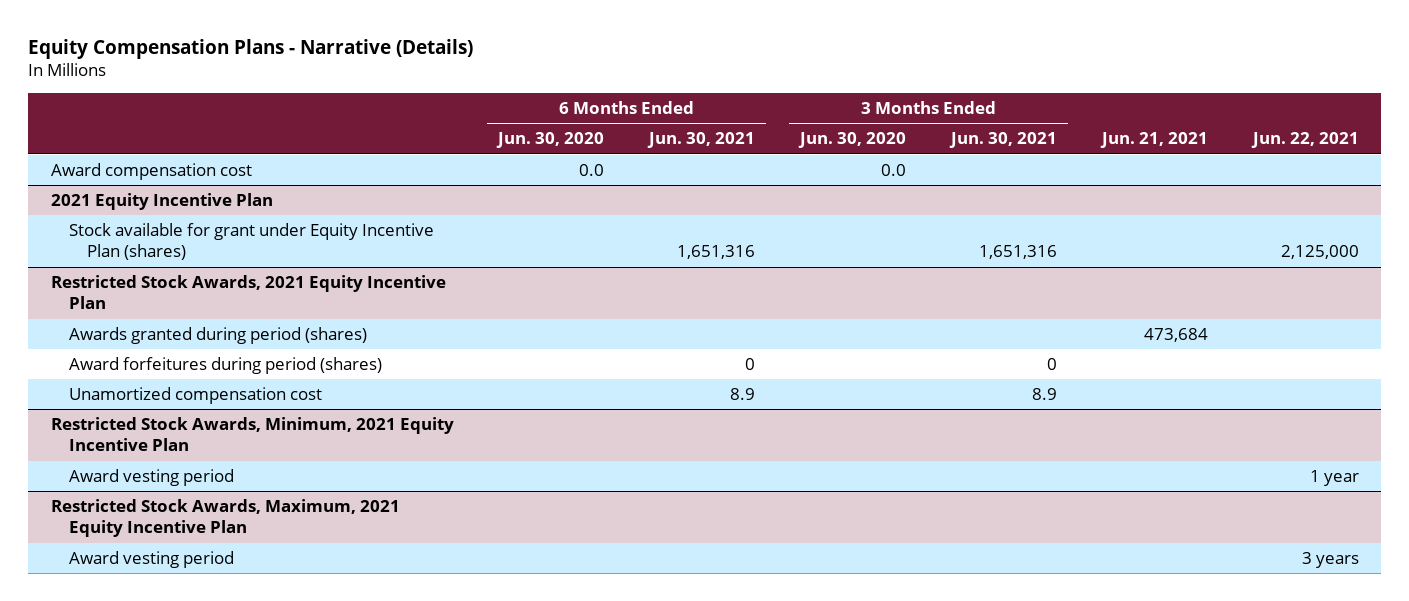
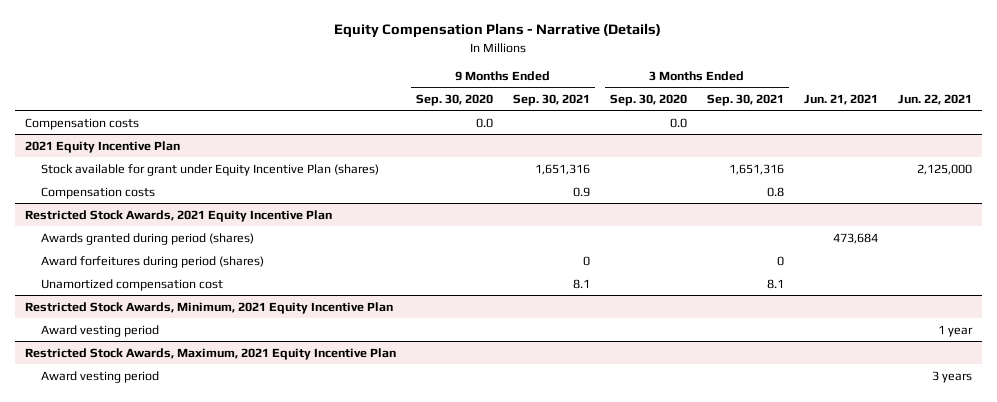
- | 6 Months Ended Jun. 30, 2020 | 6 Months Ended Jun. 30, 2021 | 3 Months Ended Jun. 30, 2020 | 3 Months Ended Jun. 30, 2021 | Jun. 21, 2021 | Jun. 22, 2021
+ | 9 Months Ended Sep. 30, 2020 | 9 Months Ended Sep. 30, 2021 | 3 Months Ended Sep. 30, 2020 | 3 Months Ended Sep. 30, 2021 | Jun. 21, 2021 | Jun. 22, 2021
- Award compensation cost | 0.0 | | 0.0 | | |
+ Compensation costs | 0.0 | | 0.0 | | |
@ 2021 Equity Incentive Plan
+ Compensation costs | | 0.9 | | 0.8 | |

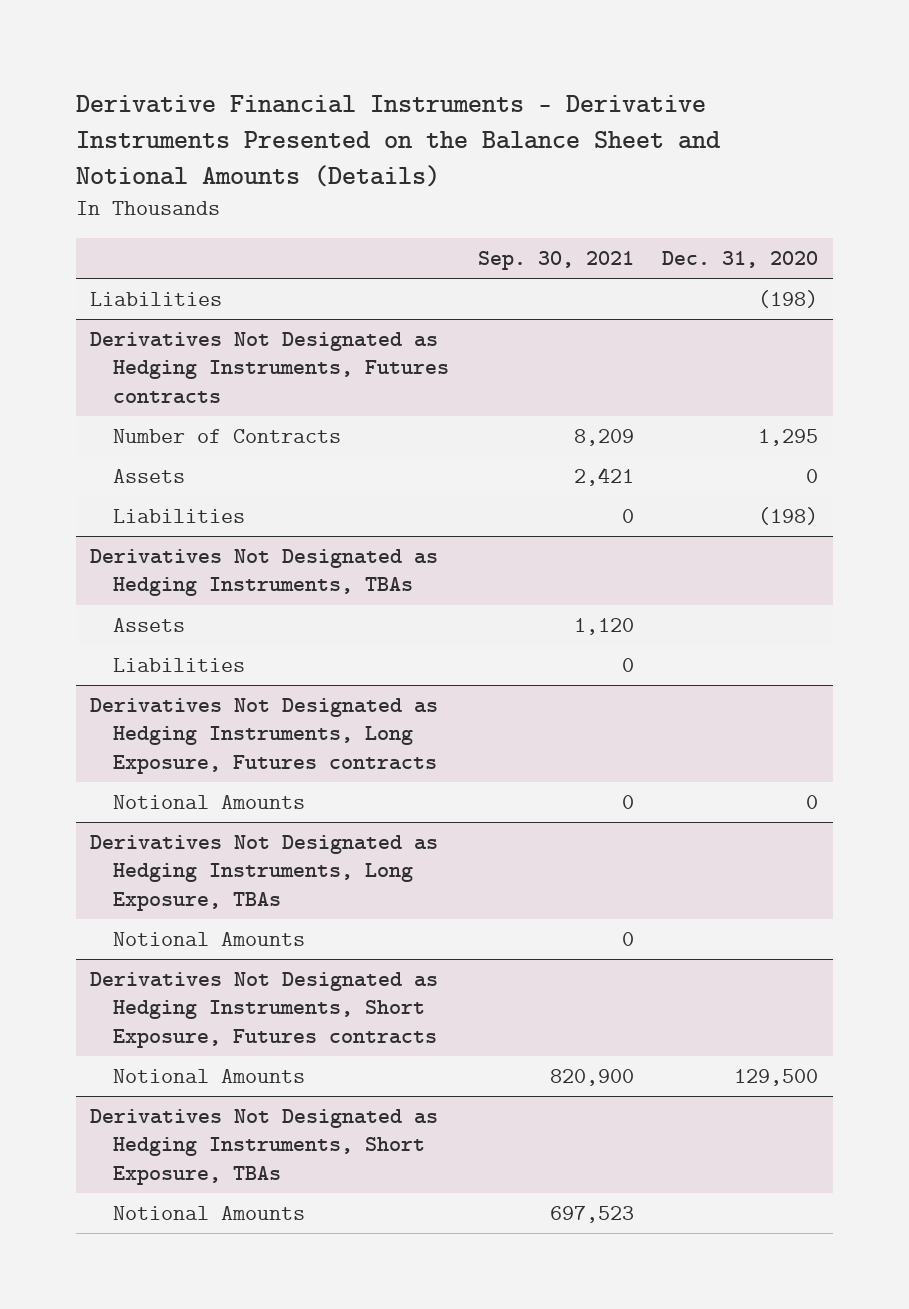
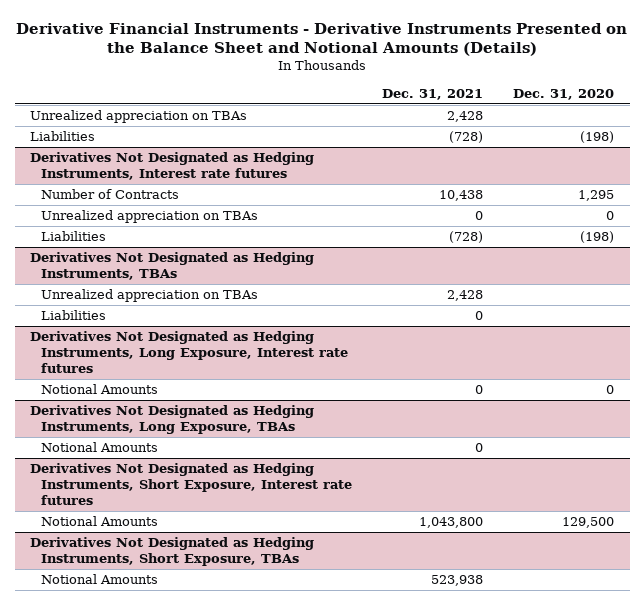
- | Sep. 30, 2021 | Dec. 31, 2020
+ | Dec. 31, 2021 | Dec. 31, 2020
+ Unrealized appreciation on TBAs | 2,428 |
- Derivatives Not Designated as Hedging Instruments, Futures contracts
+ Derivatives Not Designated as Hedging Instruments, Interest rate futures
- Assets | 2,421 | 0
+ Unrealized appreciation on TBAs | 0 | 0
@ Derivatives Not Designated as Hedging Instruments, TBAs
- Assets | 1,120 |
+ Unrealized appreciation on TBAs | 2,428 |
- Derivatives Not Designated as Hedging Instruments, Long Exposure, Futures contracts
+ Derivatives Not Designated as Hedging Instruments, Long Exposure, Interest rate futures
- Derivatives Not Designated as Hedging Instruments, Short Exposure, Futures contracts
+ Derivatives Not Designated as Hedging Instruments, Short Exposure, Interest rate futures

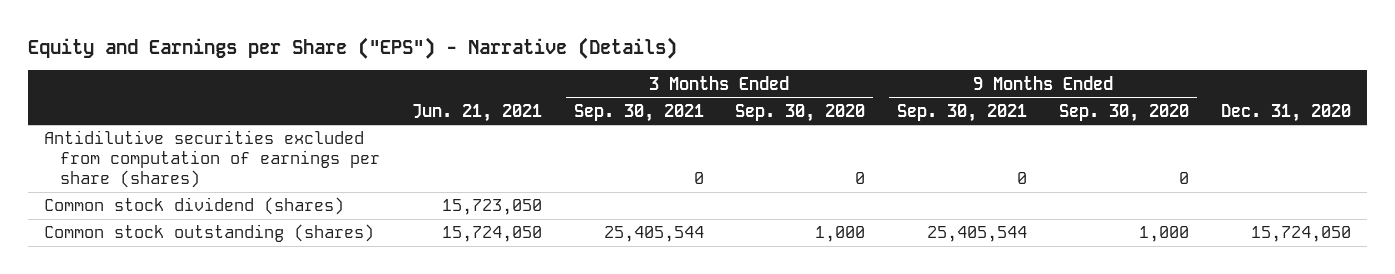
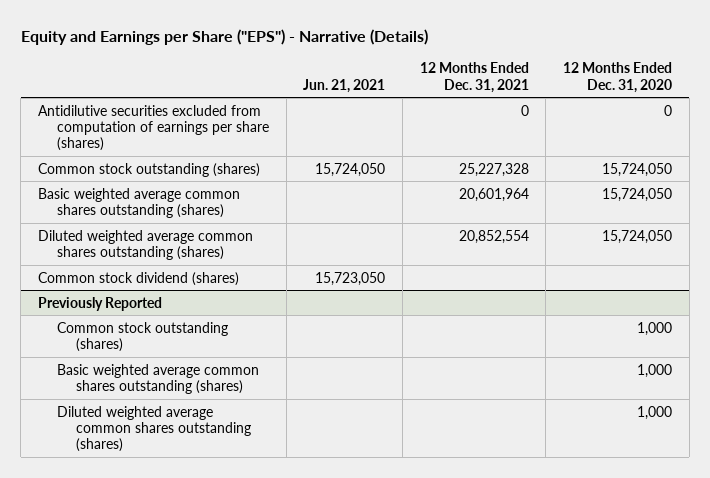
- | Jun. 21, 2021 | 3 Months Ended Sep. 30, 2021 | 3 Months Ended Sep. 30, 2020 | 9 Months Ended Sep. 30, 2021 | 9 Months Ended Sep. 30, 2020 | Dec. 31, 2020
+ | Jun. 21, 2021 | 12 Months Ended Dec. 31, 2021 | 12 Months Ended Dec. 31, 2020
+ Basic weighted average common shares outstanding (shares) | | 20,601,964 | 15,724,050
+ Diluted weighted average common shares outstanding (shares) | | 20,852,554 | 15,724,050
moved down: Common stock dividend (shares) | 15,723,050 | |
+ Previously Reported
+ Common stock outstanding (shares) | | | 1,000
+ Basic weighted average common shares outstanding (shares) | | | 1,000
+ Diluted weighted average common shares outstanding (shares) | | | 1,000

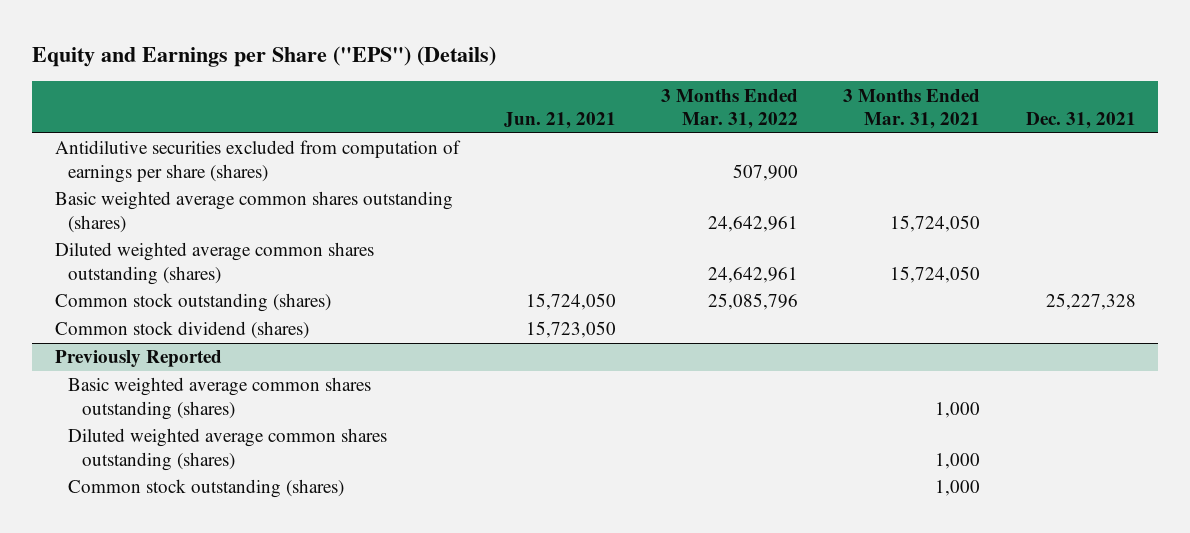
- Equity and Earnings per Share ("EPS") - Narrative (Details)
+ Equity and Earnings per Share ("EPS") (Details)
- | Jun. 21, 2021 | 12 Months Ended Dec. 31, 2021 | 12 Months Ended Dec. 31, 2020
+ | Jun. 21, 2021 | 3 Months Ended Mar. 31, 2022 | 3 Months Ended Mar. 31, 2021 | Dec. 31, 2021
moved down: Common stock outstanding (shares) | 15,724,050 | 25,085,796 | | 25,227,328
@ Previously Reported
moved down: Common stock outstanding (shares) | | | 1,000 |

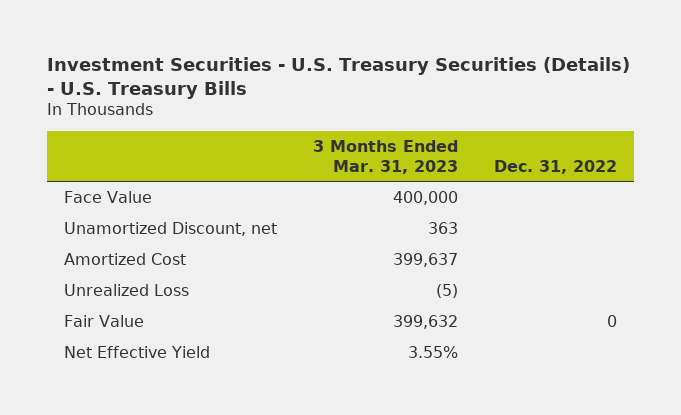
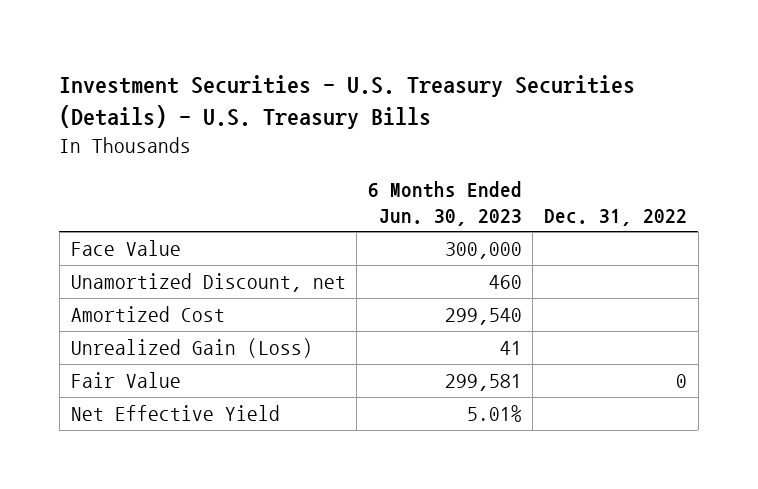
- | 3 Months Ended Mar. 31, 2023 | Dec. 31, 2022
+ | 6 Months Ended Jun. 30, 2023 | Dec. 31, 2022
- Unrealized Loss | (5) |
+ Unrealized Gain (Loss) | 41 |

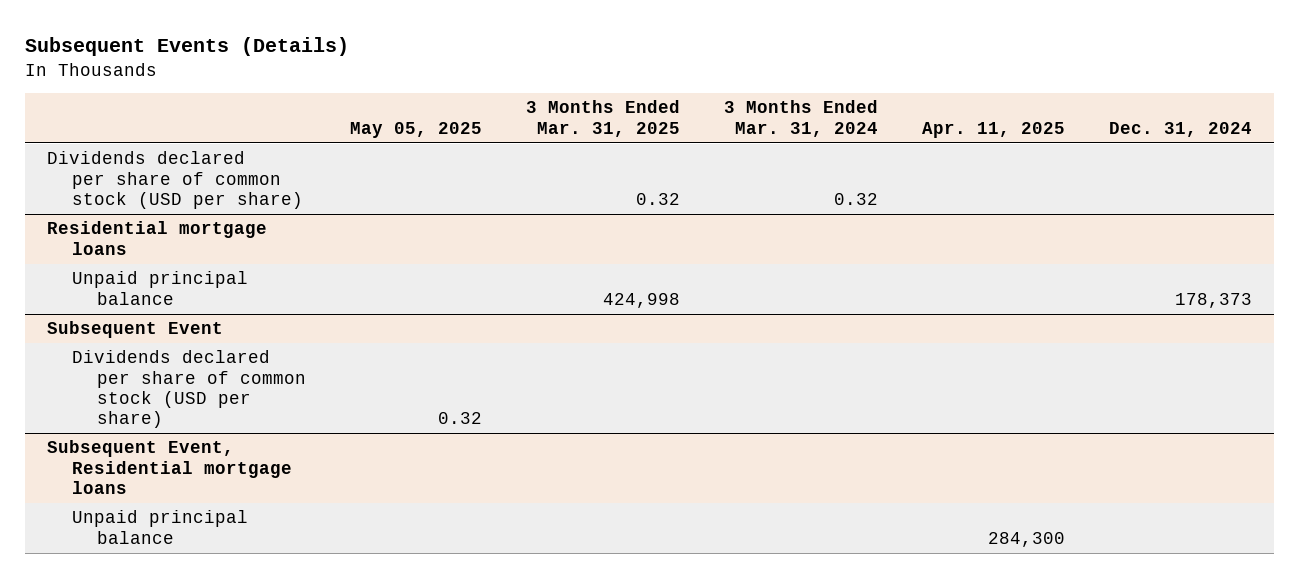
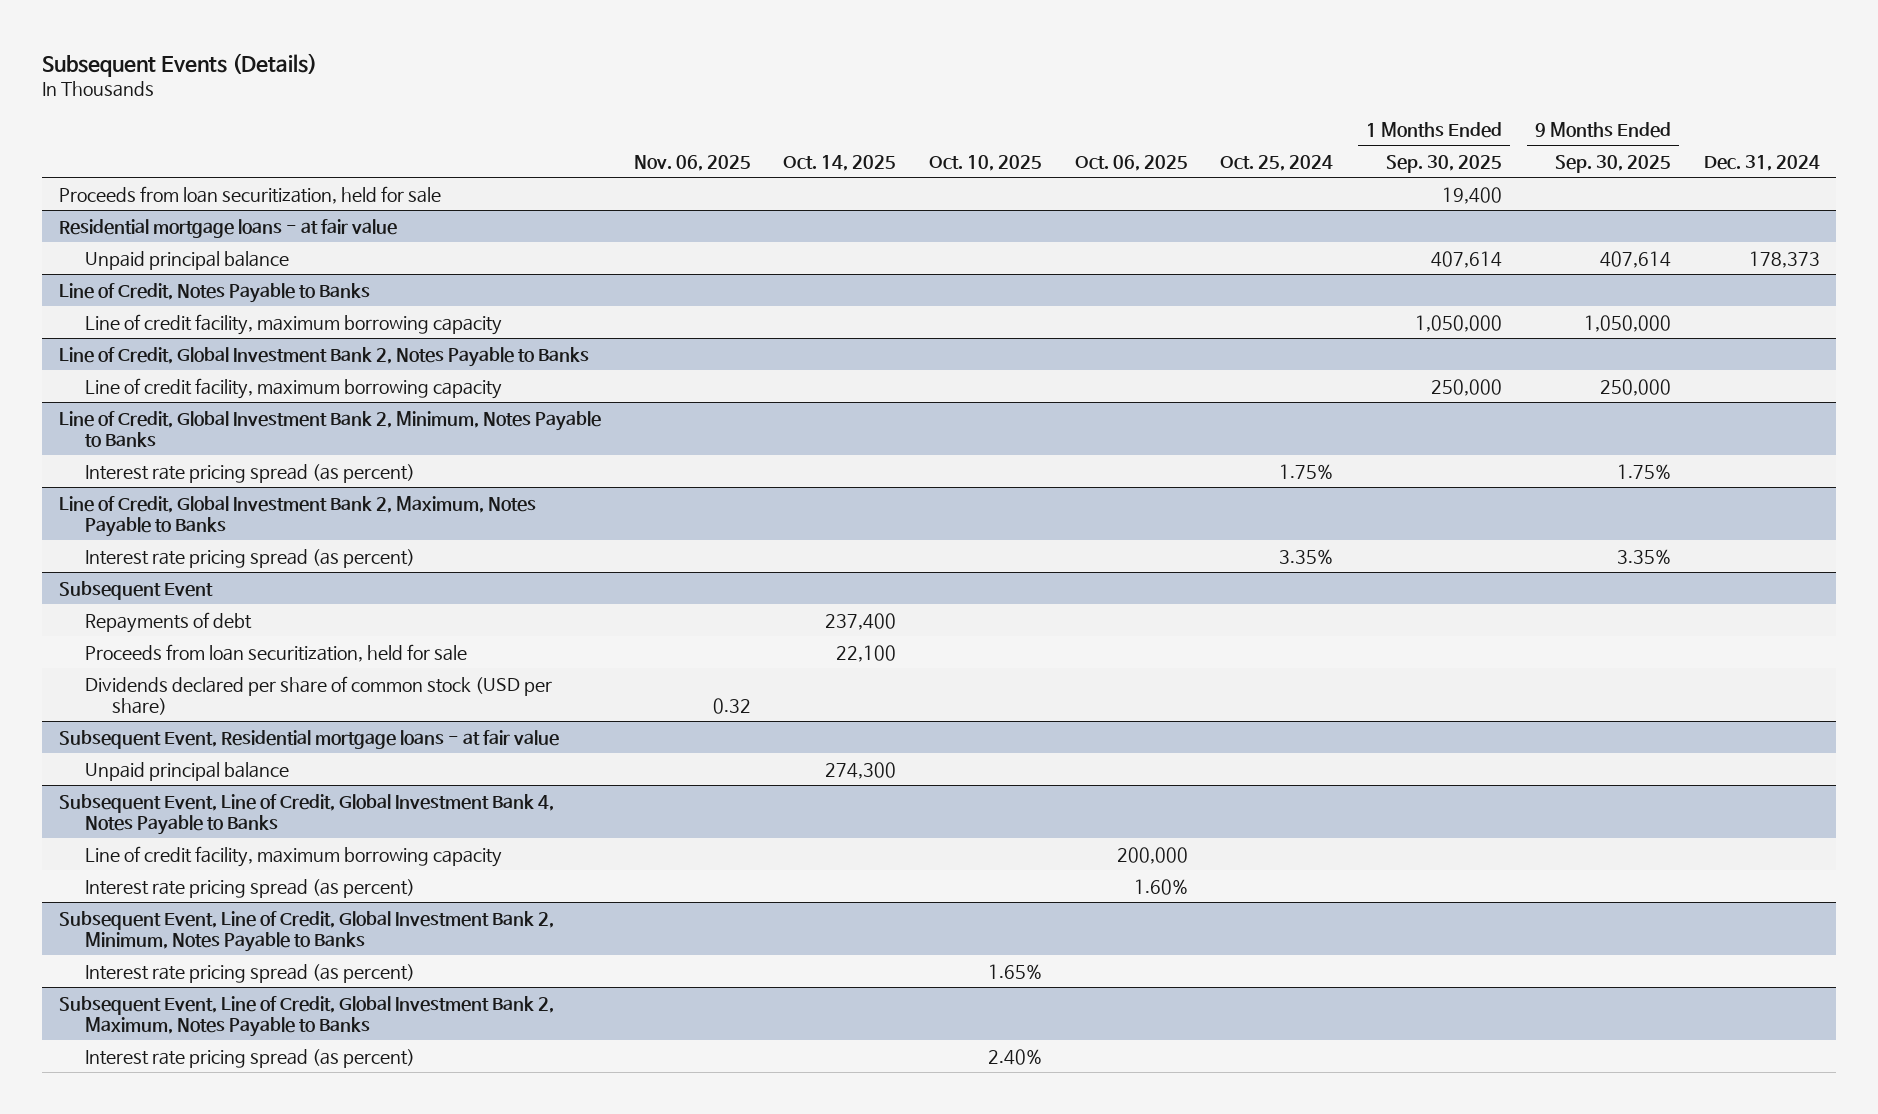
- | May 05, 2025 | 3 Months Ended Mar. 31, 2025 | 3 Months Ended Mar. 31, 2024 | Apr. 11, 2025 | Dec. 31, 2024
+ | Nov. 06, 2025 | Oct. 14, 2025 | Oct. 10, 2025 | Oct. 06, 2025 | Oct. 25, 2024 | 1 Months Ended Sep. 30, 2025 | 9 Months Ended Sep. 30, 2025 | Dec. 31, 2024
- Dividends declared per share of common stock (USD per share) | | 0.32 | 0.32 | |
- Residential mortgage loans
+ Proceeds from loan securitization, held for sale | | | | | | 19,400 | |
+ Residential mortgage loans - at fair value
+ Line of Credit, Notes Payable to Banks
+ Line of credit facility, maximum borrowing capacity | | | | | | 1,050,000 | 1,050,000 |
+ Line of Credit, Global Investment Bank 2, Notes Payable to Banks
+ Line of credit facility, maximum borrowing capacity | | | | | | 250,000 | 250,000 |
+ Line of Credit, Global Investment Bank 2, Minimum, Notes Payable to Banks
+ Interest rate pricing spread (as percent) | | | | | 1.75% | | 1.75% |
+ Line of Credit, Global Investment Bank 2, Maximum, Notes Payable to Banks
+ Interest rate pricing spread (as percent) | | | | | 3.35% | | 3.35% |
@ Subsequent Event
+ Repayments of debt | | 237,400 | | | | | |
+ Proceeds from loan securitization, held for sale | | 22,100 | | | | | |
- Subsequent Event, Residential mortgage loans
+ Subsequent Event, Residential mortgage loans - at fair value
+ Subsequent Event, Line of Credit, Global Investment Bank 4, Notes Payable to Banks
+ Line of credit facility, maximum borrowing capacity | | | | 200,000 | | | |
+ Interest rate pricing spread (as percent) | | | | 1.60% | | | |
+ Subsequent Event, Line of Credit, Global Investment Bank 2, Minimum, Notes Payable to Banks
+ Interest rate pricing spread (as percent) | | | 1.65% | | | | |
+ Subsequent Event, Line of Credit, Global Investment Bank 2, Maximum, Notes Payable to Banks
+ Interest rate pricing spread (as percent) | | | 2.40% | | | | |

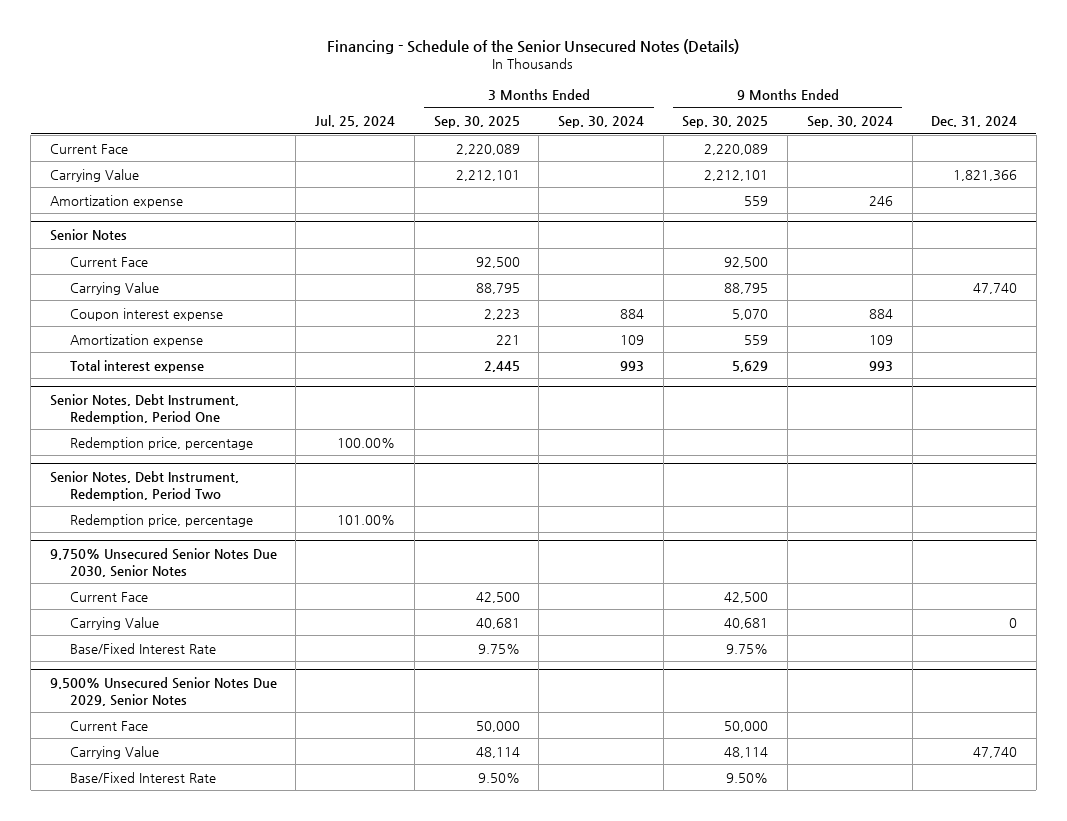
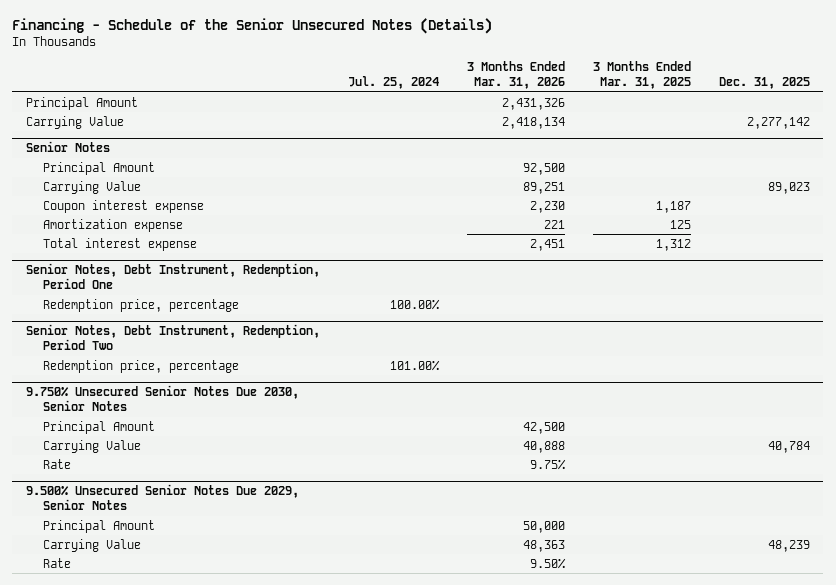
- | Jul. 25, 2024 | 3 Months Ended Sep. 30, 2025 | 3 Months Ended Sep. 30, 2024 | 9 Months Ended Sep. 30, 2025 | 9 Months Ended Sep. 30, 2024 | Dec. 31, 2024
+ | Jul. 25, 2024 | 3 Months Ended Mar. 31, 2026 | 3 Months Ended Mar. 31, 2025 | Dec. 31, 2025
- Current Face | | 2,220,089 | | 2,220,089 | |
+ Principal Amount | | 2,431,326 | |
- Amortization expense | | | | 559 | 246 |
@ Senior Notes
- Current Face | | 92,500 | | 92,500 | |
+ Principal Amount | | 92,500 | |
@ 9.750% Unsecured Senior Notes Due 2030, Senior Notes
- Current Face | | 42,500 | | 42,500 | |
+ Principal Amount | | 42,500 | |
- Base/Fixed Interest Rate | | 9.75% | | 9.75% | |
+ Rate | | 9.75% | |
@ 9.500% Unsecured Senior Notes Due 2029, Senior Notes
- Current Face | | 50,000 | | 50,000 | |
+ Principal Amount | | 50,000 | |
- Base/Fixed Interest Rate | | 9.50% | | 9.50% | |
+ Rate | | 9.50% | |

